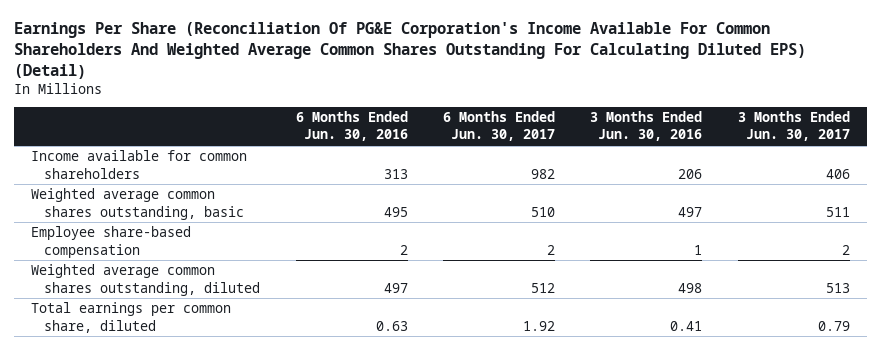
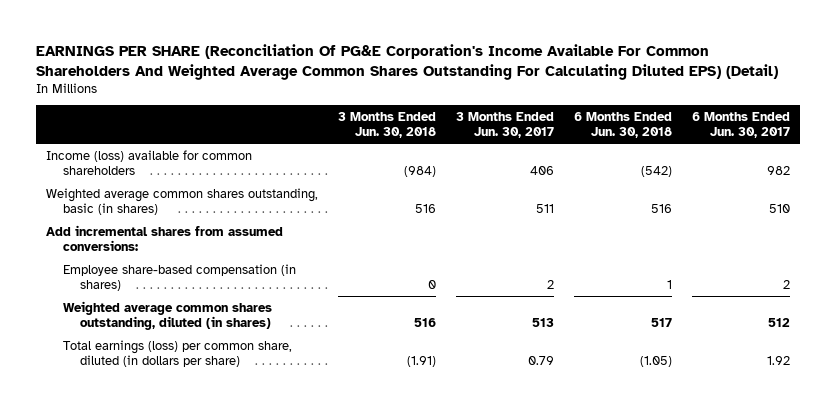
- Earnings Per Share (Reconciliation Of PG&E Corporation's Income Available For Common Shareholders And Weighted Average Common Shares Outstanding For Calculating Diluted EPS) (Detail)
+ EARNINGS PER SHARE (Reconciliation Of PG&E Corporation's Income Available For Common Shareholders And Weighted Average Common Shares Outstanding For Calculating Diluted EPS) (Detail)
- | 6 Months Ended Jun. 30, 2016 | 6 Months Ended Jun. 30, 2017 | 3 Months Ended Jun. 30, 2016 | 3 Months Ended Jun. 30, 2017
+ | 3 Months Ended Jun. 30, 2018 | 3 Months Ended Jun. 30, 2017 | 6 Months Ended Jun. 30, 2018 | 6 Months Ended Jun. 30, 2017
- Income available for common shareholders | 313 | 982 | 206 | 406
- Weighted average common shares outstanding, basic | 495 | 510 | 497 | 511
- Employee share-based compensation | 2 | 2 | 1 | 2
- Weighted average common shares outstanding, diluted | 497 | 512 | 498 | 513
- Total earnings per common share, diluted | 0.63 | 1.92 | 0.41 | 0.79
+ Income (loss) available for common shareholders | (984) | 406 | (542) | 982
+ Weighted average common shares outstanding, basic (in shares) | 516 | 511 | 516 | 510
+ Add incremental shares from assumed conversions:
+ Employee share-based compensation (in shares) | 0 | 2 | 1 | 2
+ Weighted average common shares outstanding, diluted (in shares) | 516 | 513 | 517 | 512
+ Total earnings (loss) per common share, diluted (in dollars per share) | (1.91) | 0.79 | (1.05) | 1.92

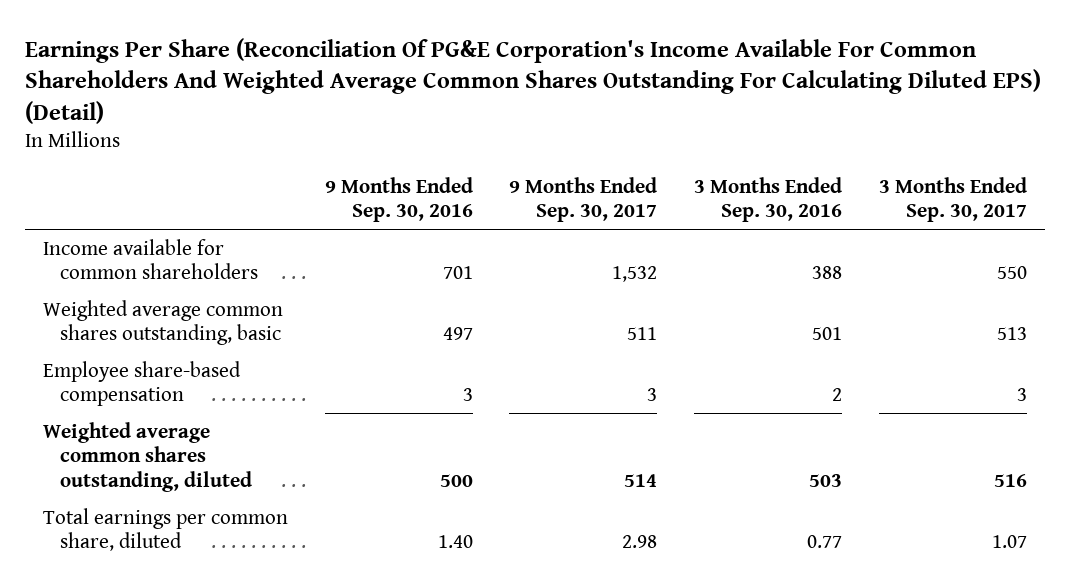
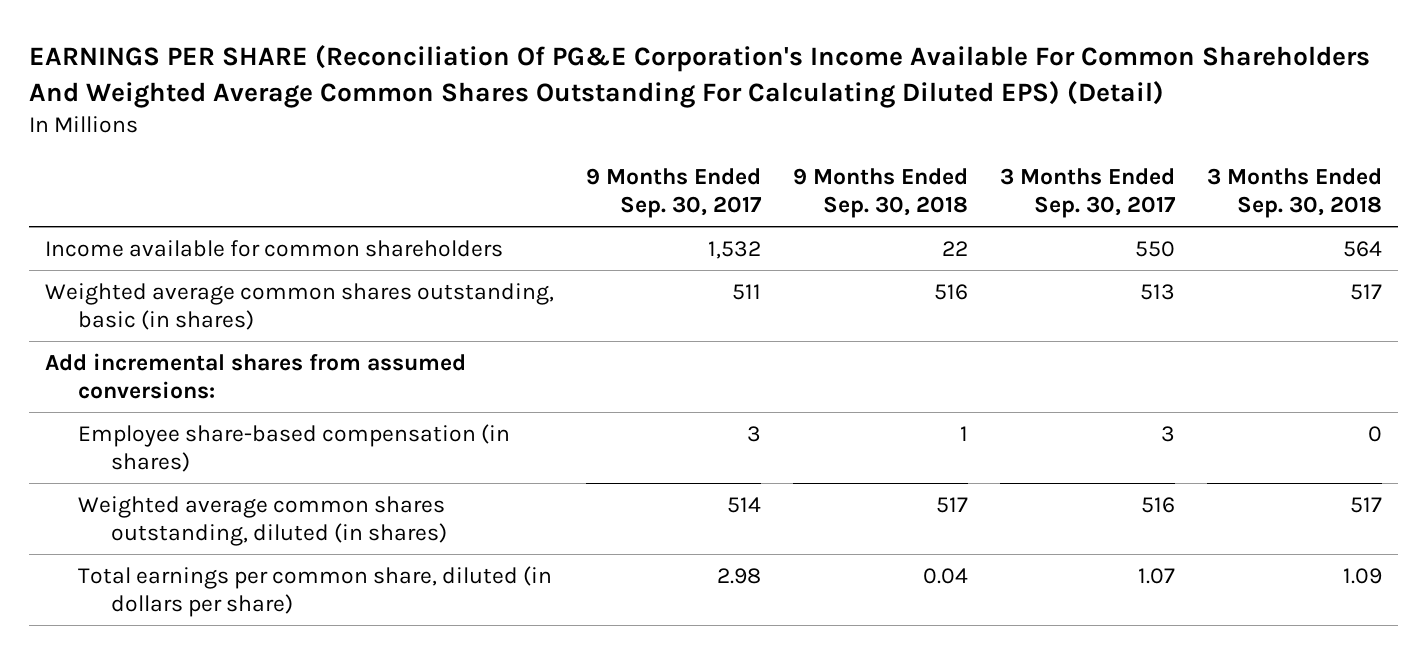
- Earnings Per Share (Reconciliation Of PG&E Corporation's Income Available For Common Shareholders And Weighted Average Common Shares Outstanding For Calculating Diluted EPS) (Detail)
+ EARNINGS PER SHARE (Reconciliation Of PG&E Corporation's Income Available For Common Shareholders And Weighted Average Common Shares Outstanding For Calculating Diluted EPS) (Detail)
- | 9 Months Ended Sep. 30, 2016 | 9 Months Ended Sep. 30, 2017 | 3 Months Ended Sep. 30, 2016 | 3 Months Ended Sep. 30, 2017
+ | 9 Months Ended Sep. 30, 2017 | 9 Months Ended Sep. 30, 2018 | 3 Months Ended Sep. 30, 2017 | 3 Months Ended Sep. 30, 2018
- Weighted average common shares outstanding, basic | 497 | 511 | 501 | 513
- Employee share-based compensation | 3 | 3 | 2 | 3
- Weighted average common shares outstanding, diluted | 500 | 514 | 503 | 516
- Total earnings per common share, diluted | 1.40 | 2.98 | 0.77 | 1.07
+ Weighted average common shares outstanding, basic (in shares) | 511 | 516 | 513 | 517
+ Add incremental shares from assumed conversions:
+ Employee share-based compensation (in shares) | 3 | 1 | 3 | 0
+ Weighted average common shares outstanding, diluted (in shares) | 514 | 517 | 516 | 517
+ Total earnings per common share, diluted (in dollars per share) | 2.98 | 0.04 | 1.07 | 1.09

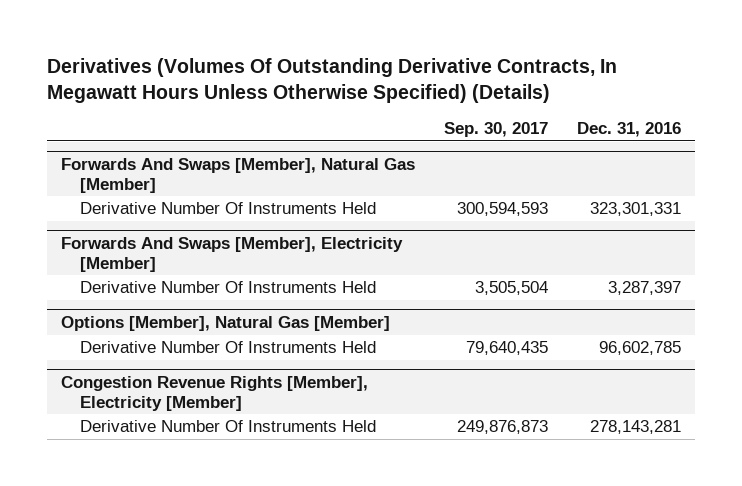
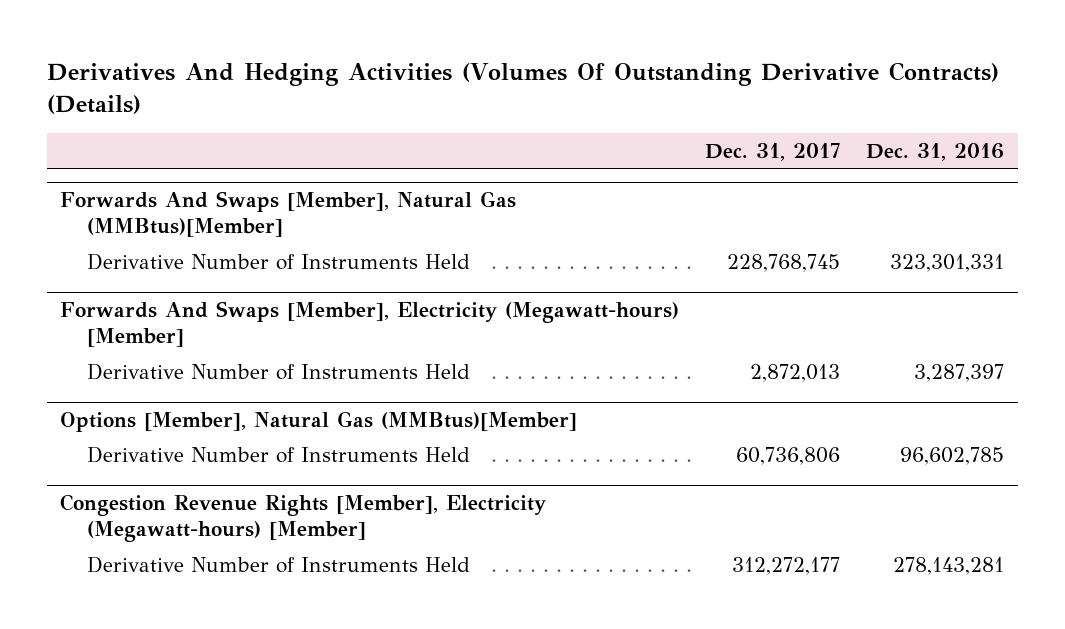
- Derivatives (Volumes Of Outstanding Derivative Contracts, In Megawatt Hours Unless Otherwise Specified) (Details)
+ Derivatives And Hedging Activities (Volumes Of Outstanding Derivative Contracts) (Details)
- | Sep. 30, 2017 | Dec. 31, 2016
+ | Dec. 31, 2017 | Dec. 31, 2016
- Forwards And Swaps [Member], Natural Gas [Member]
- Derivative Number Of Instruments Held | 300,594,593 | 323,301,331
- Forwards And Swaps [Member], Electricity [Member]
- Derivative Number Of Instruments Held | 3,505,504 | 3,287,397
- Options [Member], Natural Gas [Member]
- Derivative Number Of Instruments Held | 79,640,435 | 96,602,785
- Congestion Revenue Rights [Member], Electricity [Member]
- Derivative Number Of Instruments Held | 249,876,873 | 278,143,281
+ Forwards And Swaps [Member], Natural Gas (MMBtus)[Member]
+ Derivative Number of Instruments Held | 228,768,745 | 323,301,331
+ Forwards And Swaps [Member], Electricity (Megawatt-hours) [Member]
+ Derivative Number of Instruments Held | 2,872,013 | 3,287,397
+ Options [Member], Natural Gas (MMBtus)[Member]
+ Derivative Number of Instruments Held | 60,736,806 | 96,602,785
+ Congestion Revenue Rights [Member], Electricity (Megawatt-hours) [Member]
+ Derivative Number of Instruments Held | 312,272,177 | 278,143,281

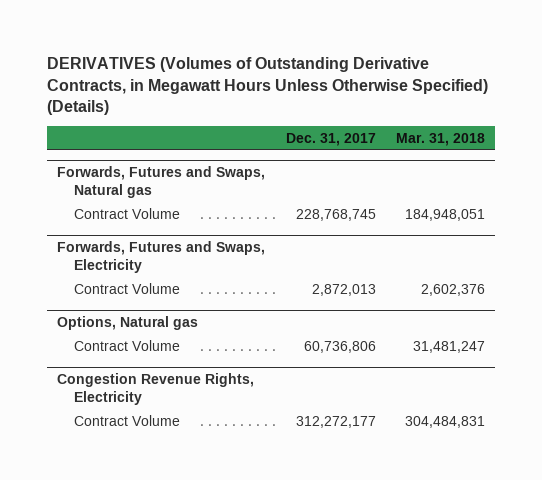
- Derivatives And Hedging Activities (Volumes Of Outstanding Derivative Contracts) (Details)
+ DERIVATIVES (Volumes of Outstanding Derivative Contracts, in Megawatt Hours Unless Otherwise Specified) (Details)
- | Dec. 31, 2017 | Dec. 31, 2016
+ | Dec. 31, 2017 | Mar. 31, 2018
- Forwards And Swaps [Member], Natural Gas (MMBtus)[Member]
- Derivative Number of Instruments Held | 228,768,745 | 323,301,331
- Forwards And Swaps [Member], Electricity (Megawatt-hours) [Member]
- Derivative Number of Instruments Held | 2,872,013 | 3,287,397
- Options [Member], Natural Gas (MMBtus)[Member]
- Derivative Number of Instruments Held | 60,736,806 | 96,602,785
- Congestion Revenue Rights [Member], Electricity (Megawatt-hours) [Member]
- Derivative Number of Instruments Held | 312,272,177 | 278,143,281
+ Forwards, Futures and Swaps, Natural gas
+ Contract Volume | 228,768,745 | 184,948,051
+ Forwards, Futures and Swaps, Electricity
+ Contract Volume | 2,872,013 | 2,602,376
+ Options, Natural gas
+ Contract Volume | 60,736,806 | 31,481,247
+ Congestion Revenue Rights, Electricity
+ Contract Volume | 312,272,177 | 304,484,831

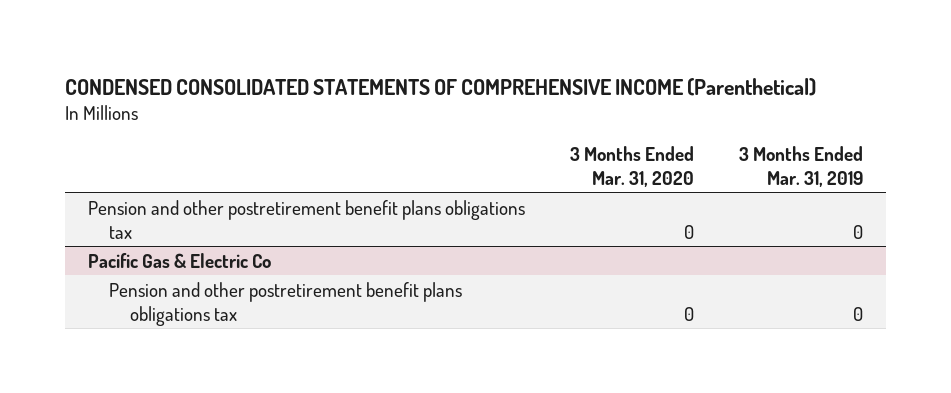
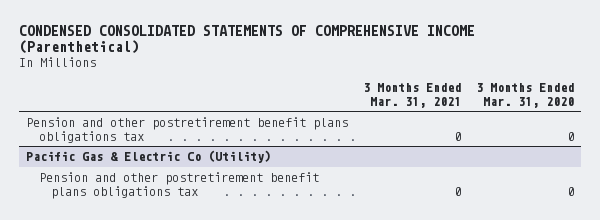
- | 3 Months Ended Mar. 31, 2020 | 3 Months Ended Mar. 31, 2019
+ | 3 Months Ended Mar. 31, 2021 | 3 Months Ended Mar. 31, 2020
- Pacific Gas & Electric Co
+ Pacific Gas & Electric Co (Utility)

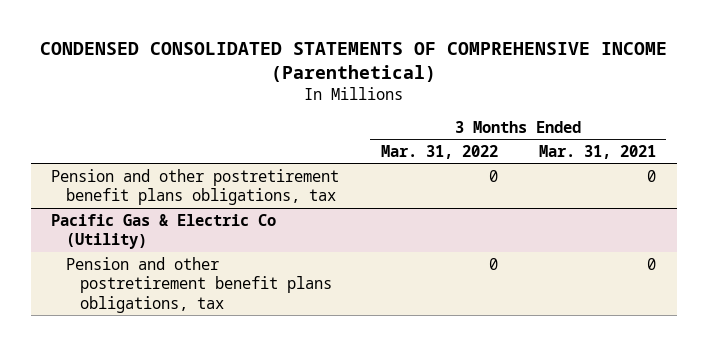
- | 3 Months Ended Mar. 31, 2021 | 3 Months Ended Mar. 31, 2020
+ | 3 Months Ended Mar. 31, 2022 | 3 Months Ended Mar. 31, 2021
- Pension and other postretirement benefit plans obligations tax | 0 | 0
+ Pension and other postretirement benefit plans obligations, tax | 0 | 0
@ Pacific Gas & Electric Co (Utility)
- Pension and other postretirement benefit plans obligations tax | 0 | 0
+ Pension and other postretirement benefit plans obligations, tax | 0 | 0

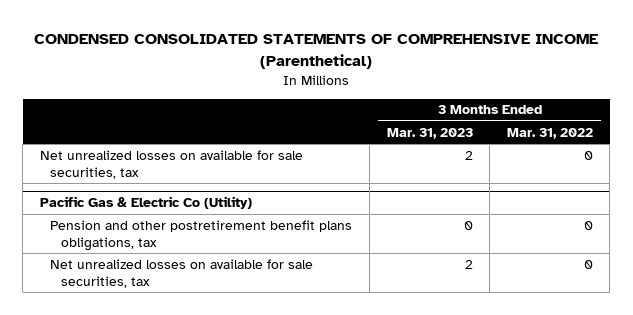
- | 3 Months Ended Mar. 31, 2022 | 3 Months Ended Mar. 31, 2021
+ | 3 Months Ended Mar. 31, 2023 | 3 Months Ended Mar. 31, 2022
- Pension and other postretirement benefit plans obligations, tax | 0 | 0
+ Net unrealized losses on available for sale securities, tax | 2 | 0
@ Pacific Gas & Electric Co (Utility)
+ Net unrealized losses on available for sale securities, tax | 2 | 0

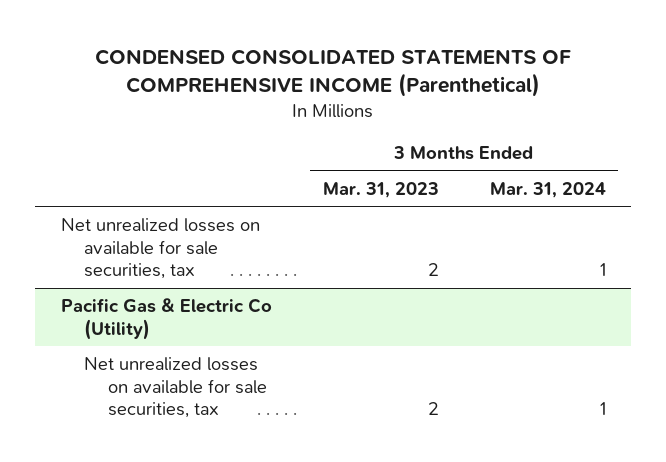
- | 3 Months Ended Mar. 31, 2023 | 3 Months Ended Mar. 31, 2022
+ | 3 Months Ended Mar. 31, 2023 | 3 Months Ended Mar. 31, 2024
@ Pacific Gas & Electric Co (Utility)
- Pension and other postretirement benefit plans obligations, tax | 0 | 0

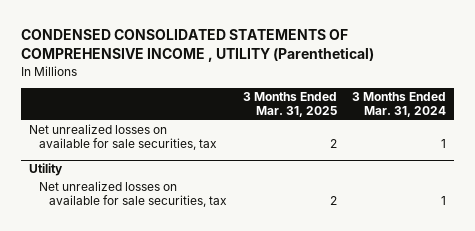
- CONDENSED CONSOLIDATED STATEMENTS OF COMPREHENSIVE INCOME (Parenthetical)
+ CONDENSED CONSOLIDATED STATEMENTS OF COMPREHENSIVE INCOME , UTILITY (Parenthetical)
- | 3 Months Ended Mar. 31, 2023 | 3 Months Ended Mar. 31, 2024
+ | 3 Months Ended Mar. 31, 2025 | 3 Months Ended Mar. 31, 2024
- Pacific Gas & Electric Co (Utility)
+ Utility

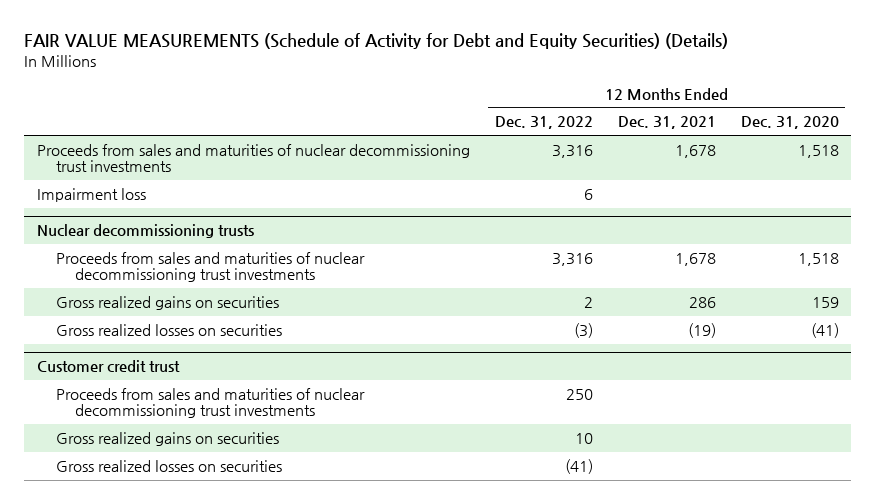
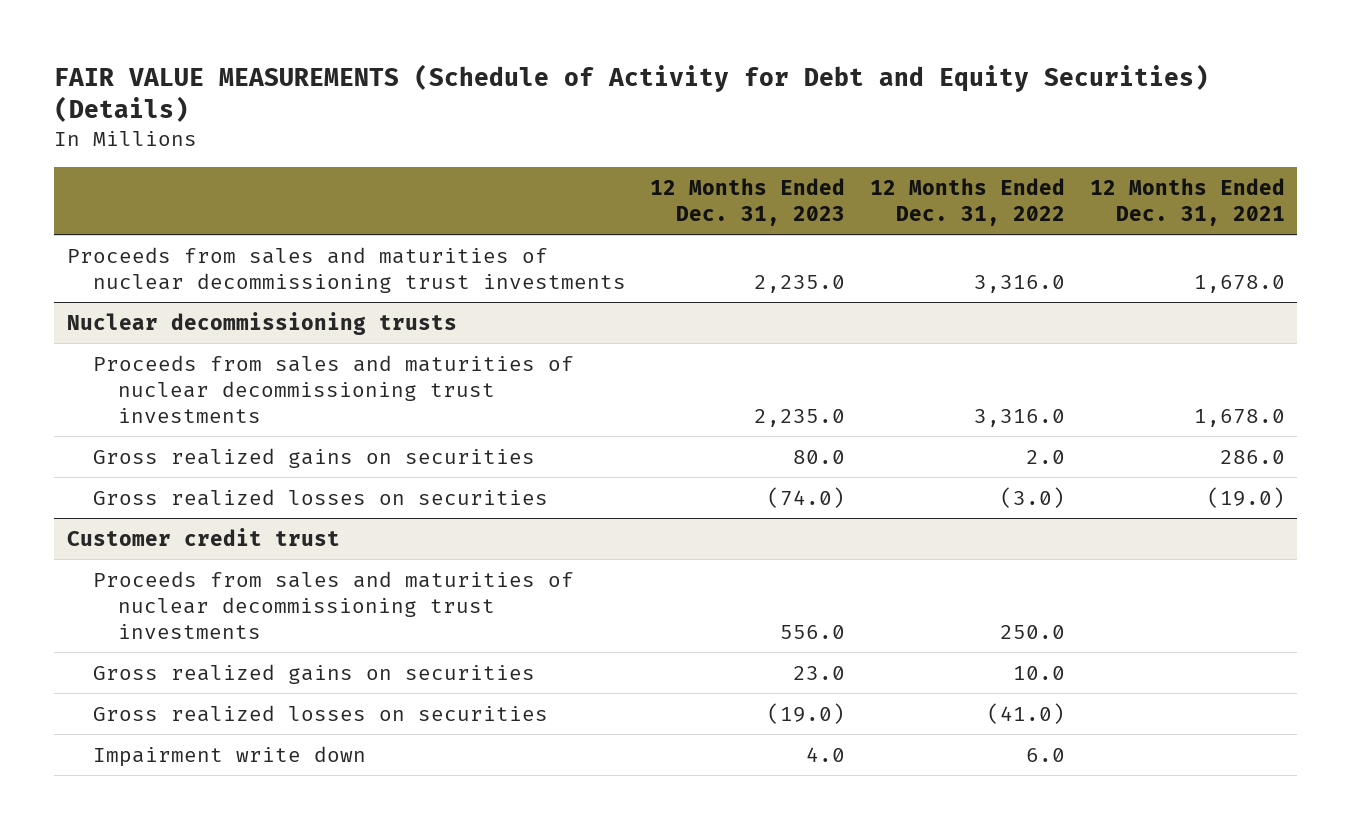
- | 12 Months Ended Dec. 31, 2022 | 12 Months Ended Dec. 31, 2021 | 12 Months Ended Dec. 31, 2020
+ | 12 Months Ended Dec. 31, 2023 | 12 Months Ended Dec. 31, 2022 | 12 Months Ended Dec. 31, 2021
- Proceeds from sales and maturities of nuclear decommissioning trust investments | 3,316 | 1,678 | 1,518
- Impairment loss | 6 | |
+ Proceeds from sales and maturities of nuclear decommissioning trust investments | 2,235.0 | 3,316.0 | 1,678.0
@ Nuclear decommissioning trusts
- Proceeds from sales and maturities of nuclear decommissioning trust investments | 3,316 | 1,678 | 1,518
- Gross realized gains on securities | 2 | 286 | 159
- Gross realized losses on securities | (3) | (19) | (41)
+ Proceeds from sales and maturities of nuclear decommissioning trust investments | 2,235.0 | 3,316.0 | 1,678.0
+ Gross realized gains on securities | 80.0 | 2.0 | 286.0
+ Gross realized losses on securities | (74.0) | (3.0) | (19.0)
@ Customer credit trust
- Proceeds from sales and maturities of nuclear decommissioning trust investments | 250 | |
- Gross realized gains on securities | 10 | |
- Gross realized losses on securities | (41) | |
+ Proceeds from sales and maturities of nuclear decommissioning trust investments | 556.0 | 250.0 |
+ Gross realized gains on securities | 23.0 | 10.0 |
+ Gross realized losses on securities | (19.0) | (41.0) |
+ Impairment write down | 4.0 | 6.0 |

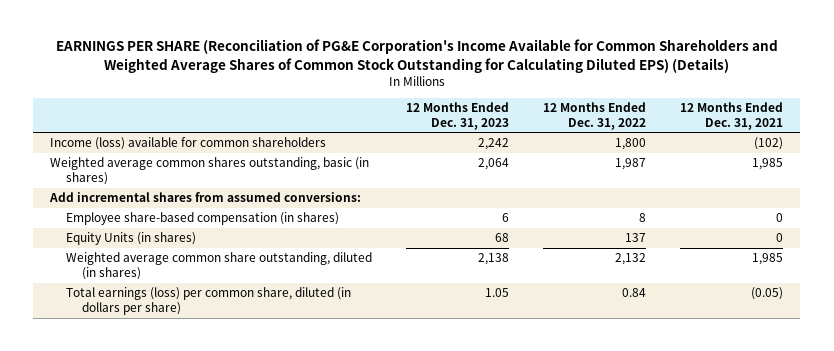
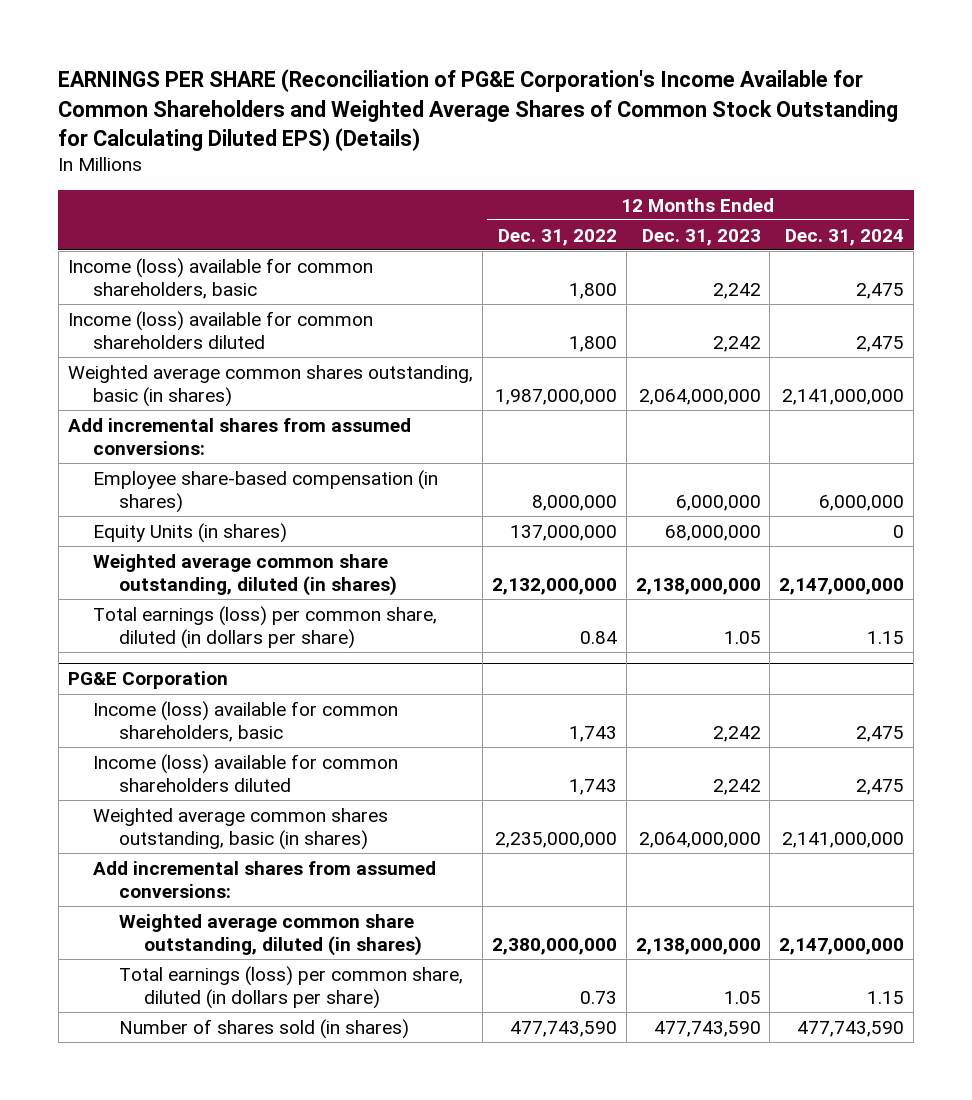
- | 12 Months Ended Dec. 31, 2023 | 12 Months Ended Dec. 31, 2022 | 12 Months Ended Dec. 31, 2021
+ | 12 Months Ended Dec. 31, 2022 | 12 Months Ended Dec. 31, 2023 | 12 Months Ended Dec. 31, 2024
- Income (loss) available for common shareholders | 2,242 | 1,800 | (102)
- Weighted average common shares outstanding, basic (in shares) | 2,064 | 1,987 | 1,985
+ Income (loss) available for common shareholders, basic | 1,800 | 2,242 | 2,475
+ Income (loss) available for common shareholders diluted | 1,800 | 2,242 | 2,475
+ Weighted average common shares outstanding, basic (in shares) | 1,987,000,000 | 2,064,000,000 | 2,141,000,000
- Employee share-based compensation (in shares) | 6 | 8 | 0
- Equity Units (in shares) | 68 | 137 | 0
- Weighted average common share outstanding, diluted (in shares) | 2,138 | 2,132 | 1,985
+ Employee share-based compensation (in shares) | 8,000,000 | 6,000,000 | 6,000,000
+ Equity Units (in shares) | 137,000,000 | 68,000,000 | 0
+ Weighted average common share outstanding, diluted (in shares) | 2,132,000,000 | 2,138,000,000 | 2,147,000,000
+ PG&E Corporation
+ Income (loss) available for common shareholders, basic | 1,743 | 2,242 | 2,475
+ Income (loss) available for common shareholders diluted | 1,743 | 2,242 | 2,475
+ Weighted average common shares outstanding, basic (in shares) | 2,235,000,000 | 2,064,000,000 | 2,141,000,000
+ Add incremental shares from assumed conversions:
+ Weighted average common share outstanding, diluted (in shares) | 2,380,000,000 | 2,138,000,000 | 2,147,000,000
+ Total earnings (loss) per common share, diluted (in dollars per share) | 0.73 | 1.05 | 1.15
+ Number of shares sold (in shares) | 477,743,590 | 477,743,590 | 477,743,590

